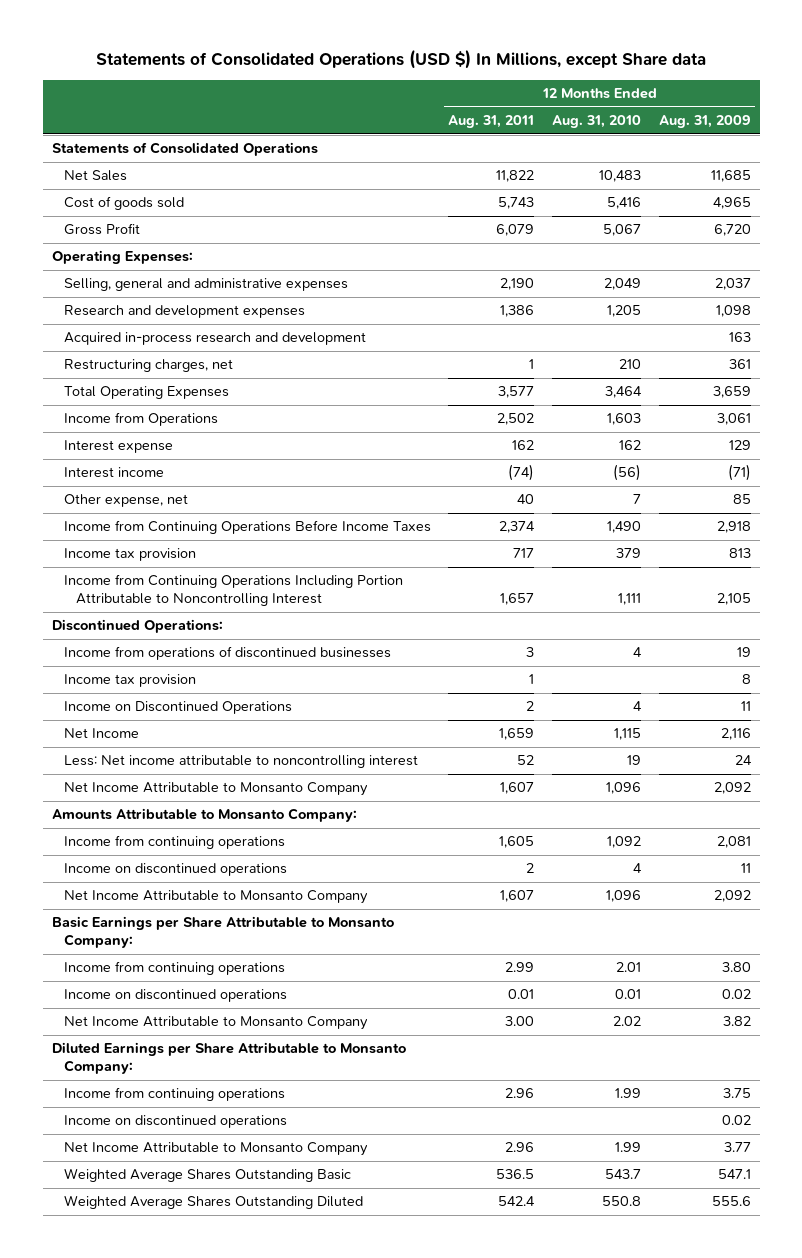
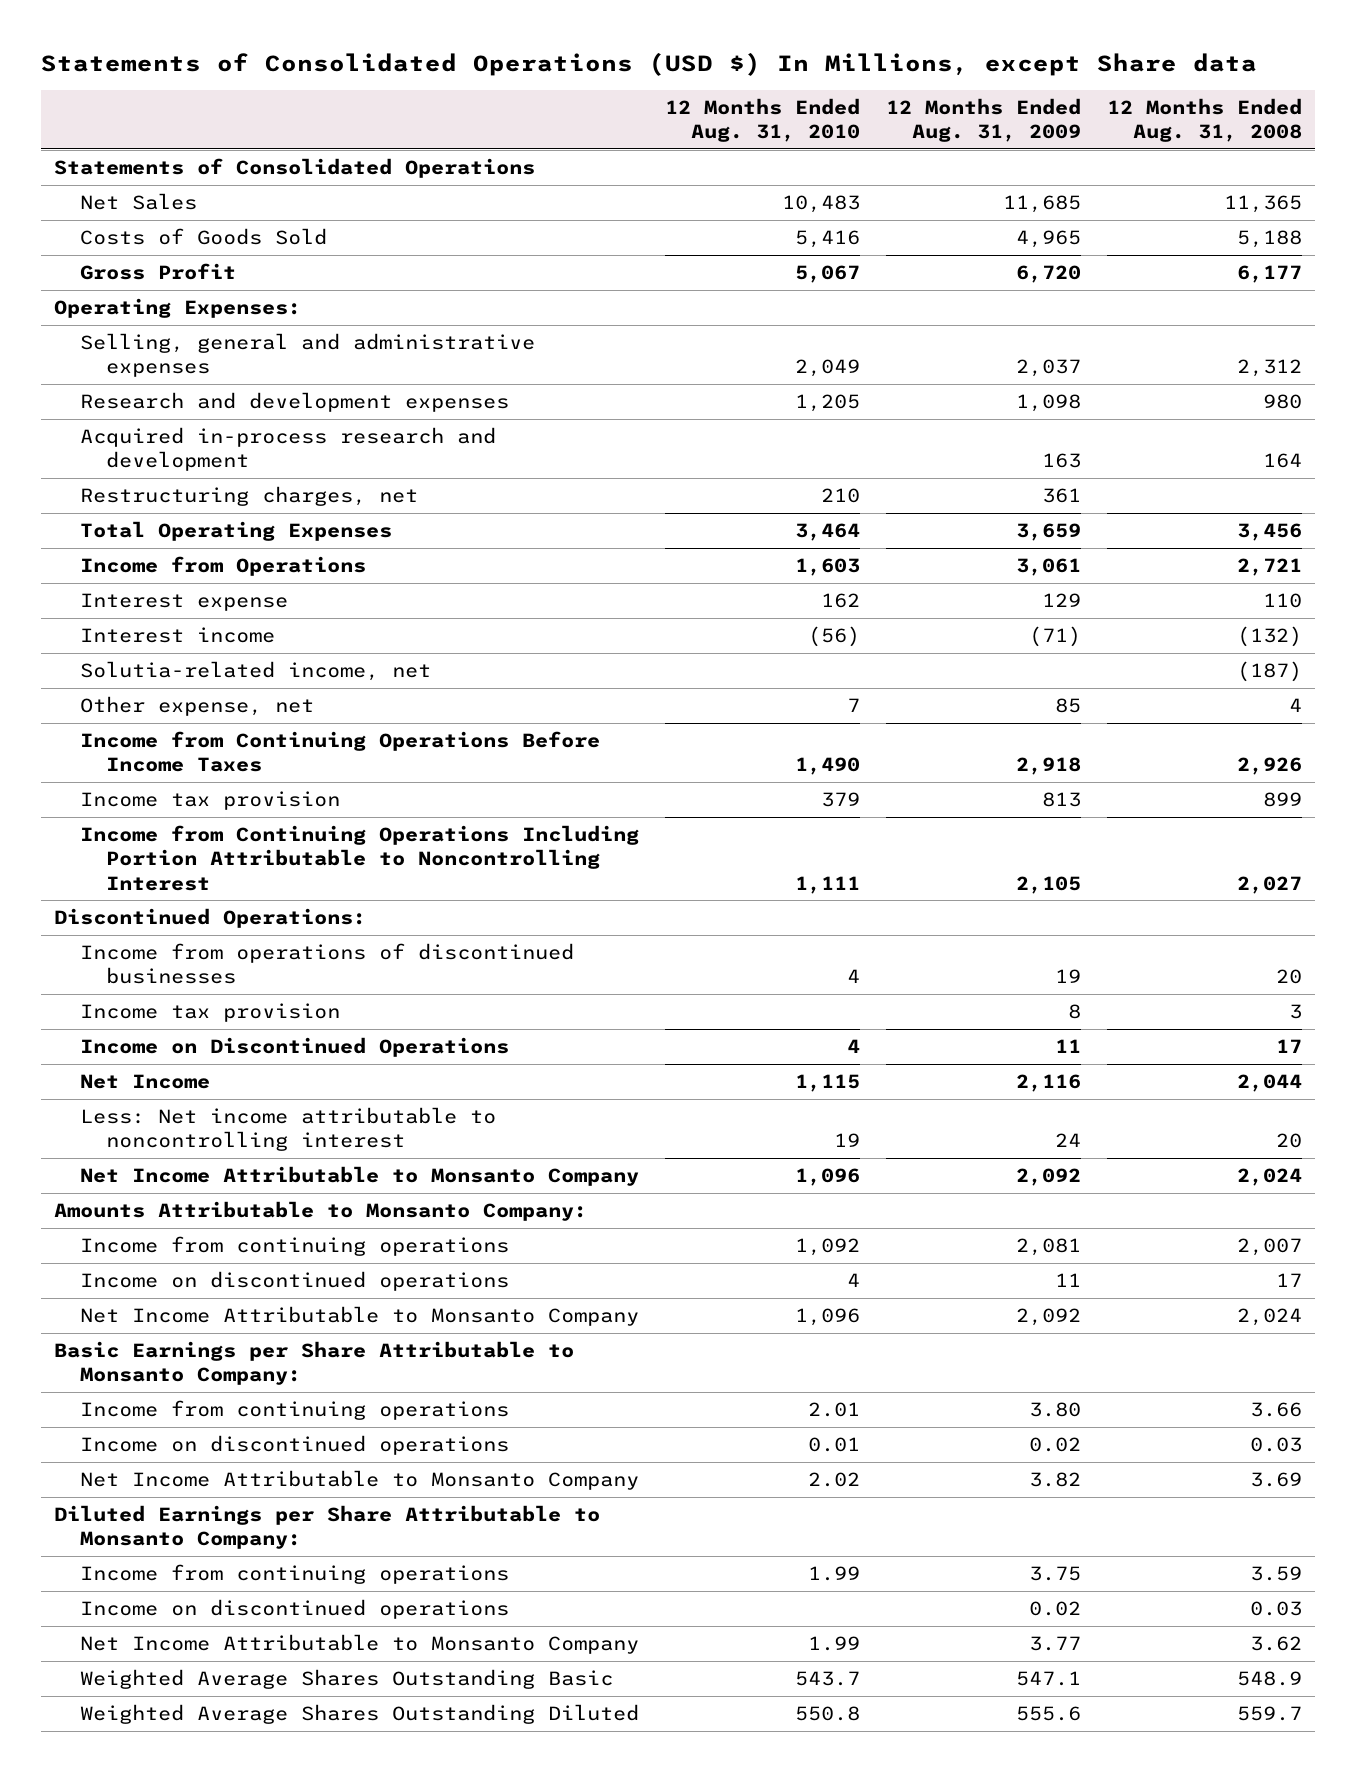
- | 12 Months Ended Aug. 31, 2011 | 12 Months Ended Aug. 31, 2010 | 12 Months Ended Aug. 31, 2009
+ | 12 Months Ended Aug. 31, 2010 | 12 Months Ended Aug. 31, 2009 | 12 Months Ended Aug. 31, 2008
- Cost of goods sold | 5,743 | 5,416 | 4,965
+ Costs of Goods Sold | 5,416 | 4,965 | 5,188
+ Solutia-related income, net | | | (187)

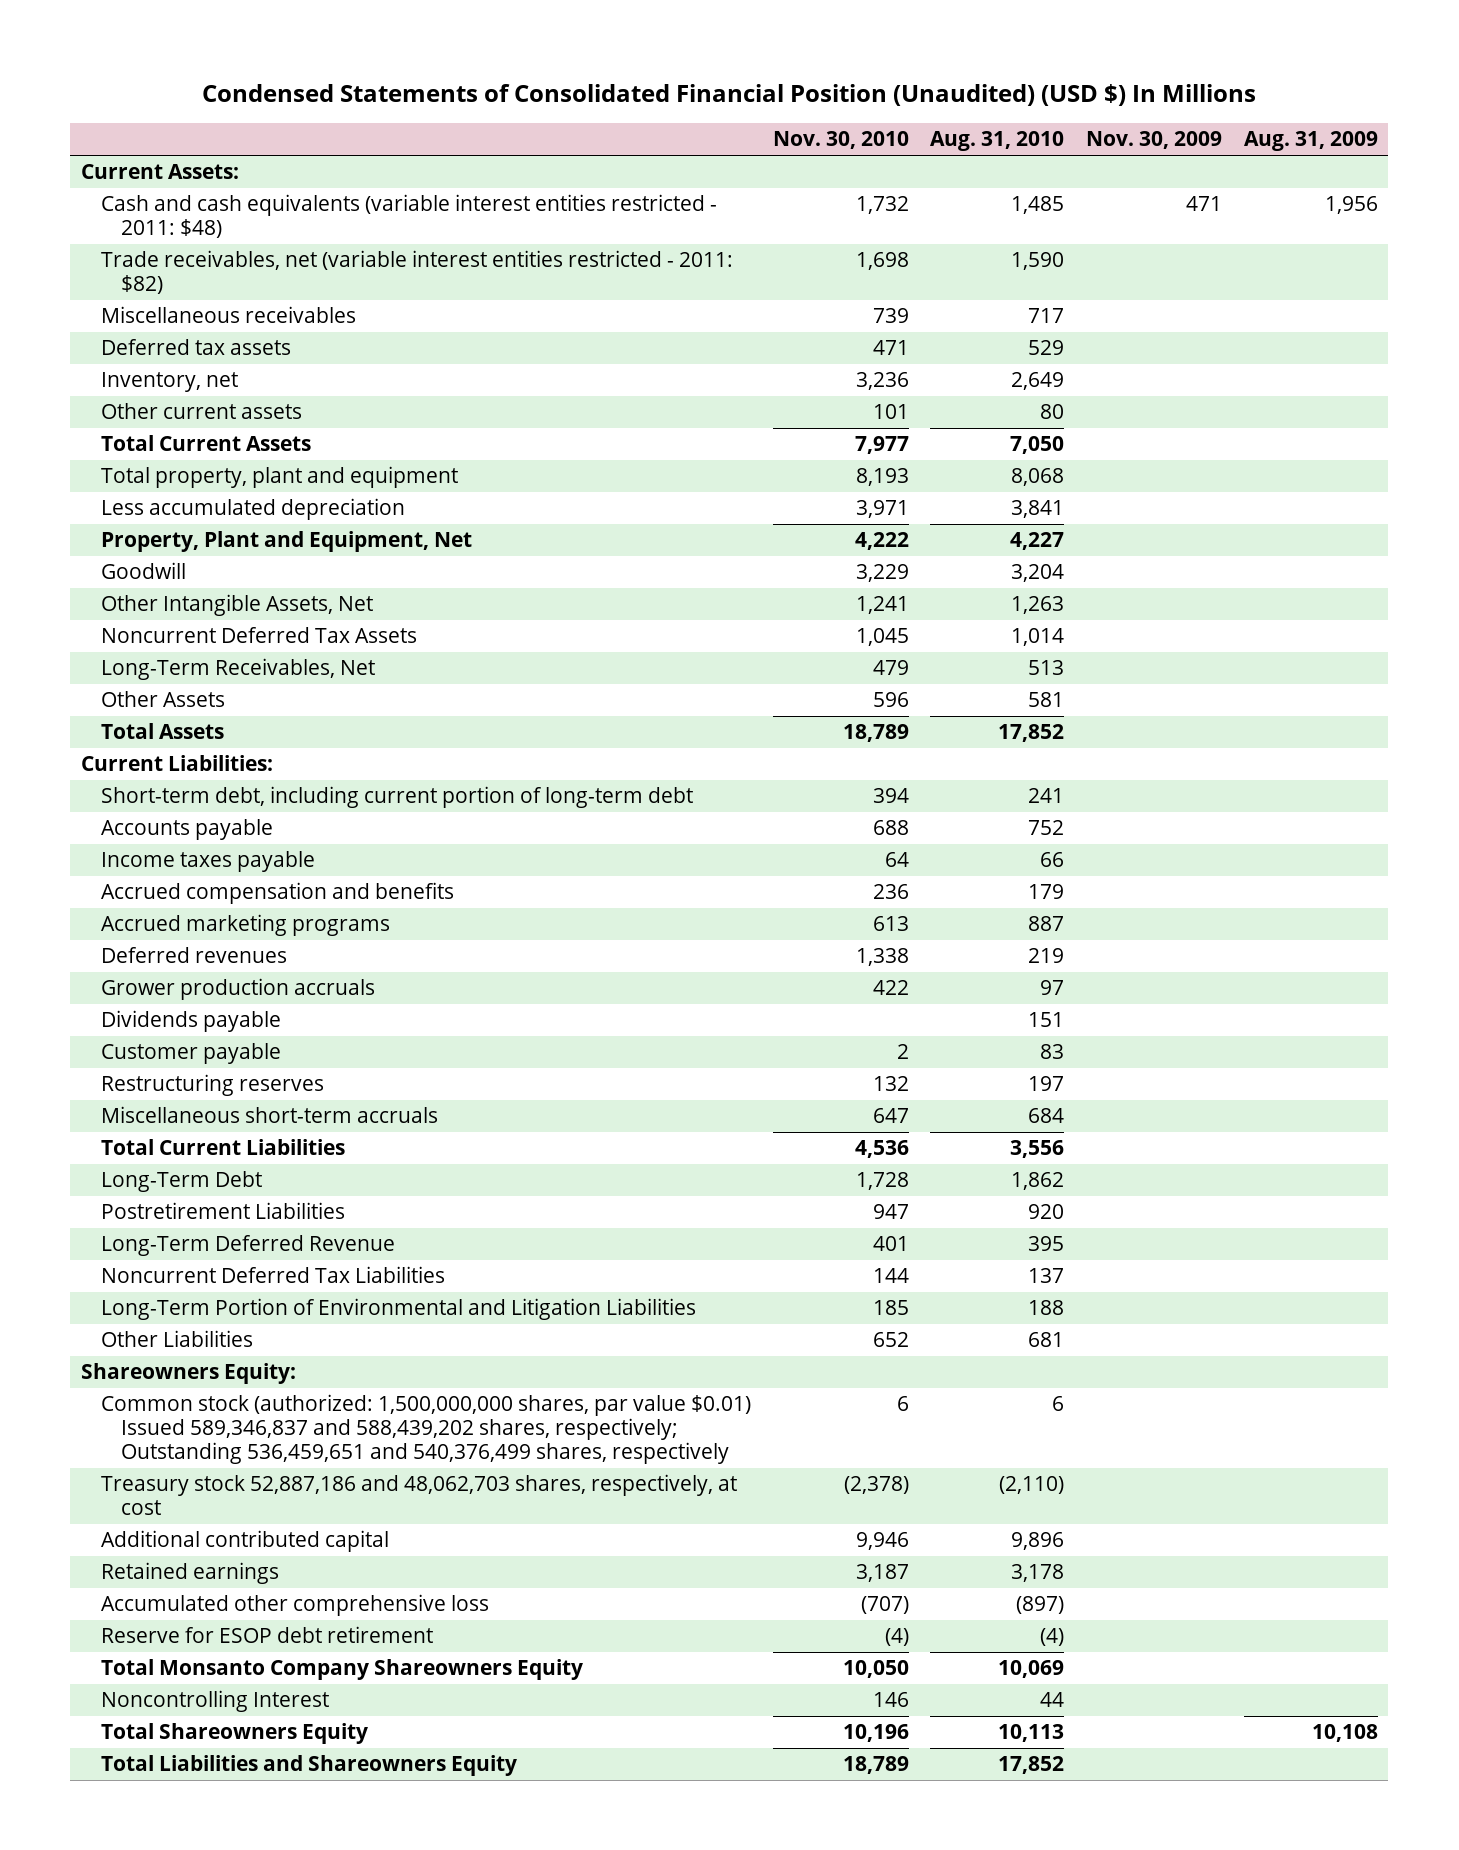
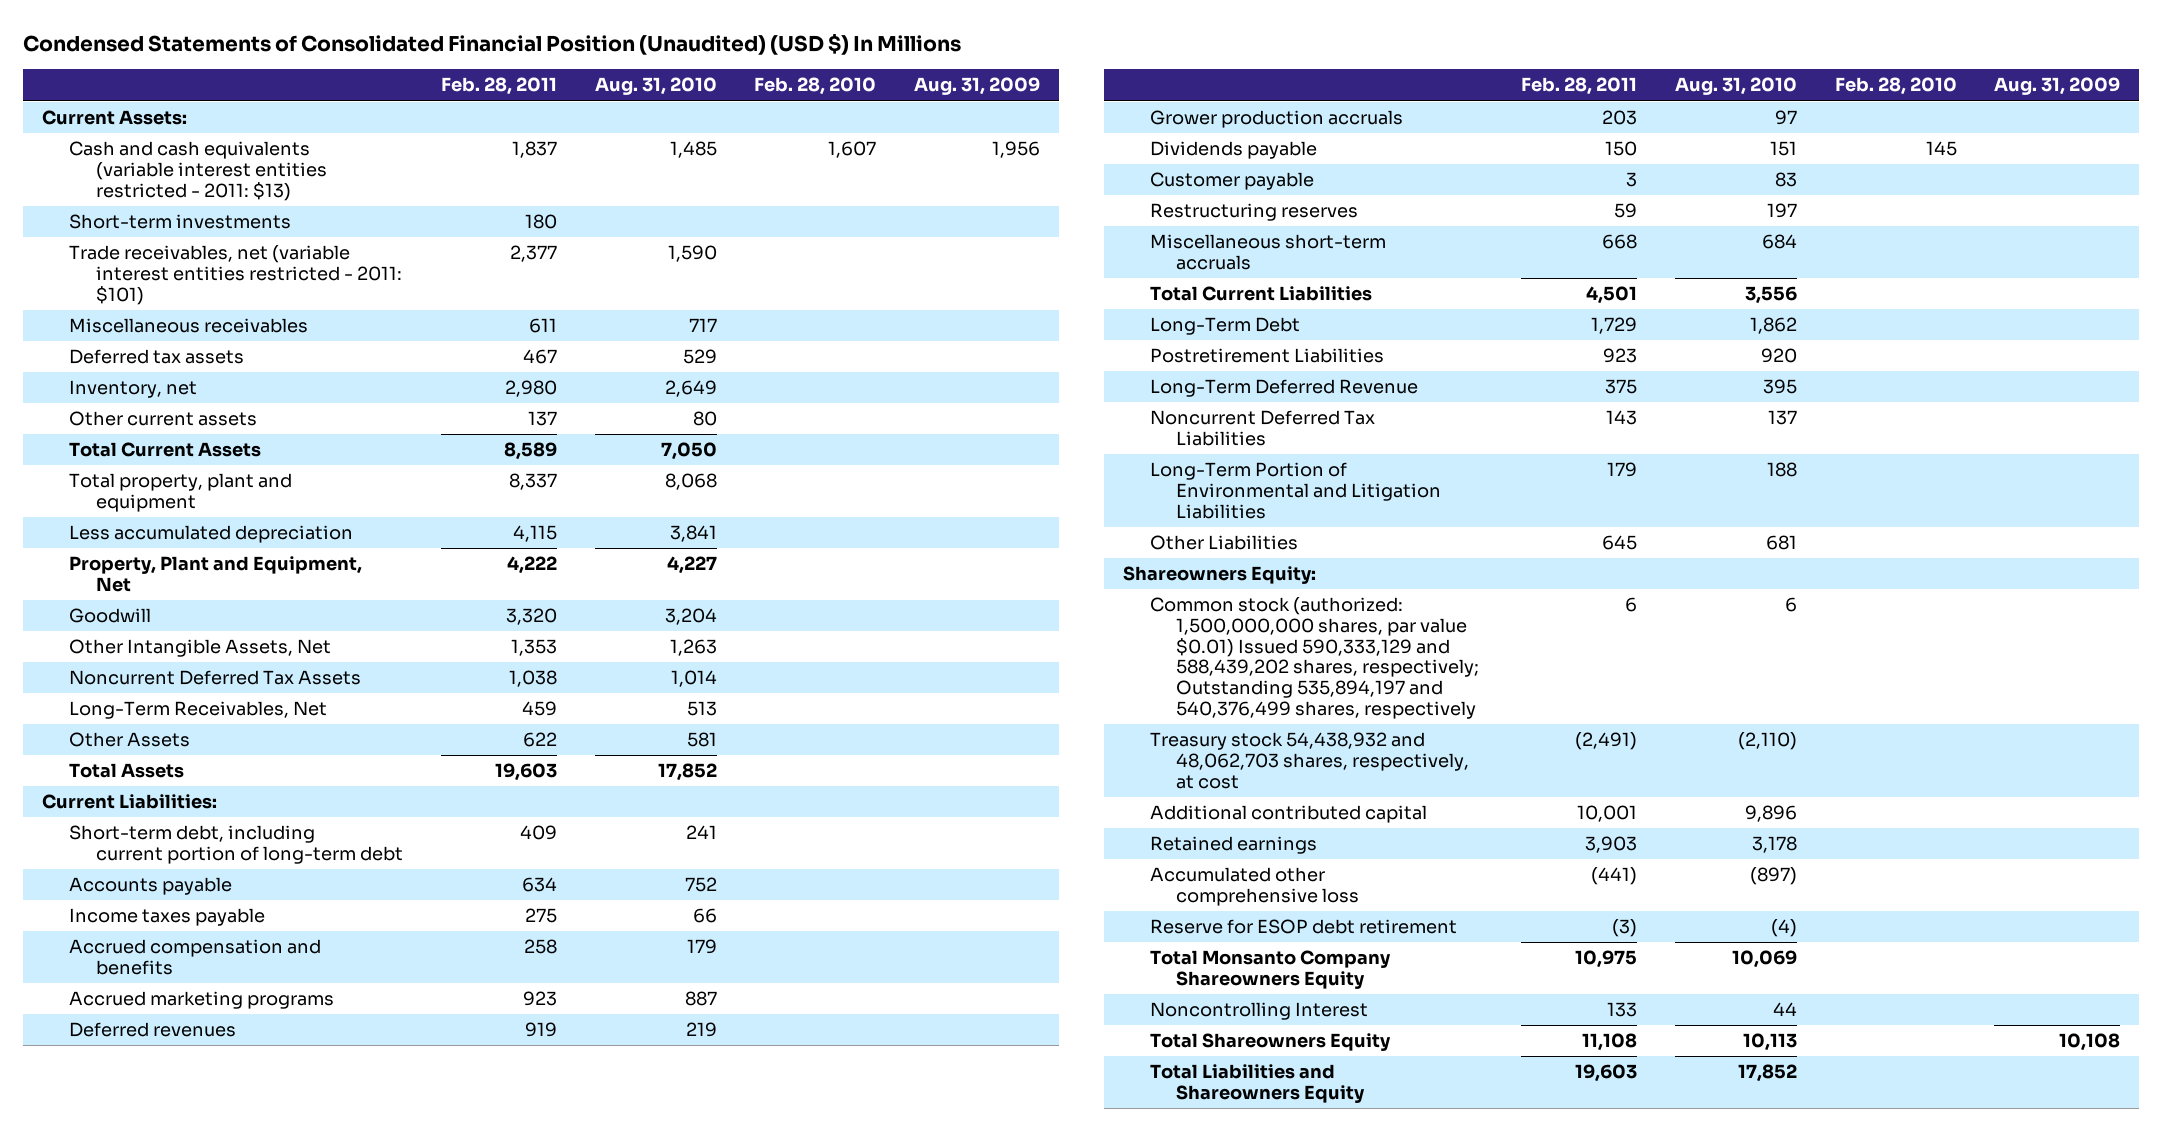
- | Nov. 30, 2010 | Aug. 31, 2010 | Nov. 30, 2009 | Aug. 31, 2009
+ | Feb. 28, 2011 | Aug. 31, 2010 | Feb. 28, 2010 | Aug. 31, 2009
- Cash and cash equivalents (variable interest entities restricted - 2011: $48) | 1,732 | 1,485 | 471 | 1,956
- Trade receivables, net (variable interest entities restricted - 2011: $82) | 1,698 | 1,590 | |
+ Cash and cash equivalents (variable interest entities restricted - 2011: $13) | 1,837 | 1,485 | 1,607 | 1,956
+ Short-term investments | 180 | | |
+ Trade receivables, net (variable interest entities restricted - 2011: $101) | 2,377 | 1,590 | |
- Common stock (authorized: 1,500,000,000 shares, par value $0.01) Issued 589,346,837 and 588,439,202 shares, respectively; Outstanding 536,459,651 and 540,376,499 shares, respectively | 6 | 6 | |
- Treasury stock 52,887,186 and 48,062,703 shares, respectively, at cost | (2,378) | (2,110) | |
+ Common stock (authorized: 1,500,000,000 shares, par value $0.01) Issued 590,333,129 and 588,439,202 shares, respectively; Outstanding 535,894,197 and 540,376,499 shares, respectively | 6 | 6 | |
+ Treasury stock 54,438,932 and 48,062,703 shares, respectively, at cost | (2,491) | (2,110) | |

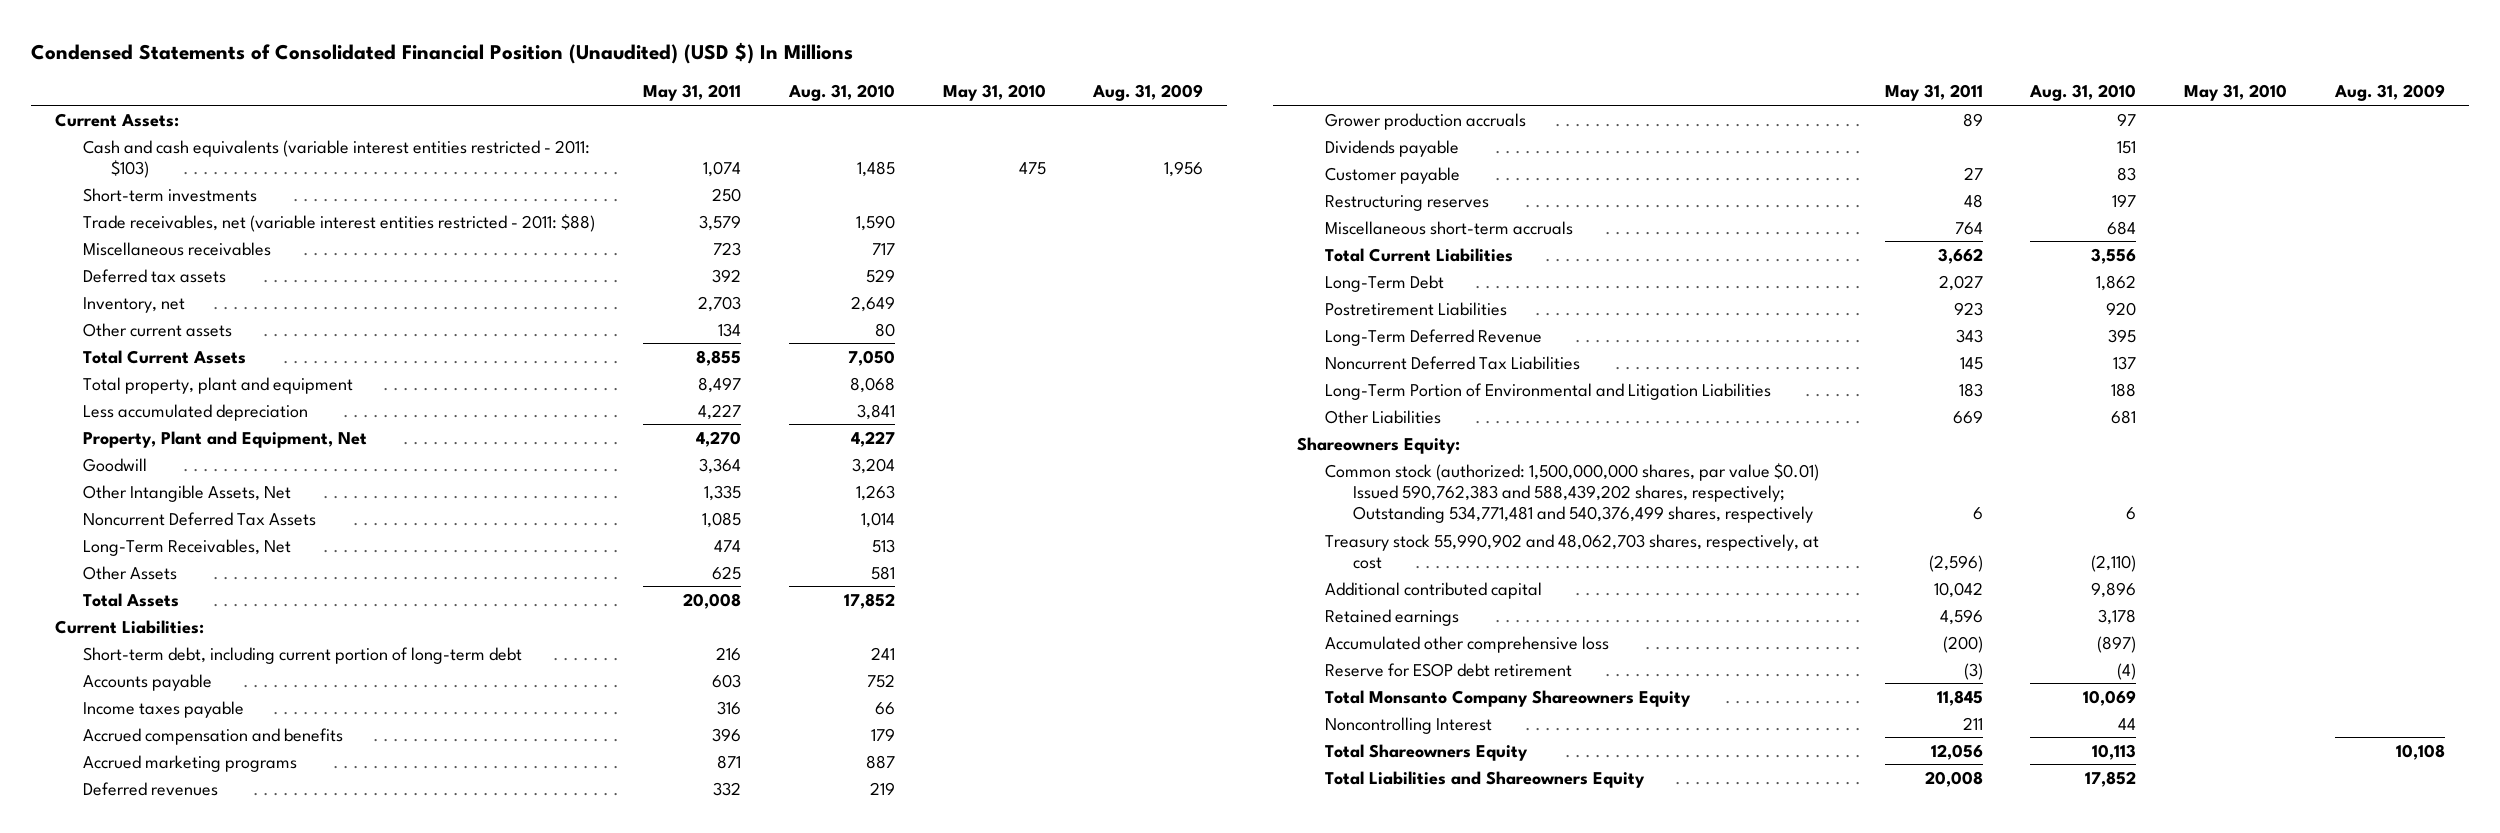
- | Feb. 28, 2011 | Aug. 31, 2010 | Feb. 28, 2010 | Aug. 31, 2009
+ | May 31, 2011 | Aug. 31, 2010 | May 31, 2010 | Aug. 31, 2009
- Cash and cash equivalents (variable interest entities restricted - 2011: $13) | 1,837 | 1,485 | 1,607 | 1,956
+ Cash and cash equivalents (variable interest entities restricted - 2011: $103) | 1,074 | 1,485 | 475 | 1,956
- Trade receivables, net (variable interest entities restricted - 2011: $101) | 2,377 | 1,590 | |
+ Trade receivables, net (variable interest entities restricted - 2011: $88) | 3,579 | 1,590 | |
- Common stock (authorized: 1,500,000,000 shares, par value $0.01) Issued 590,333,129 and 588,439,202 shares, respectively; Outstanding 535,894,197 and 540,376,499 shares, respectively | 6 | 6 | |
- Treasury stock 54,438,932 and 48,062,703 shares, respectively, at cost | (2,491) | (2,110) | |
+ Common stock (authorized: 1,500,000,000 shares, par value $0.01) Issued 590,762,383 and 588,439,202 shares, respectively; Outstanding 534,771,481 and 540,376,499 shares, respectively | 6 | 6 | |
+ Treasury stock 55,990,902 and 48,062,703 shares, respectively, at cost | (2,596) | (2,110) | |

